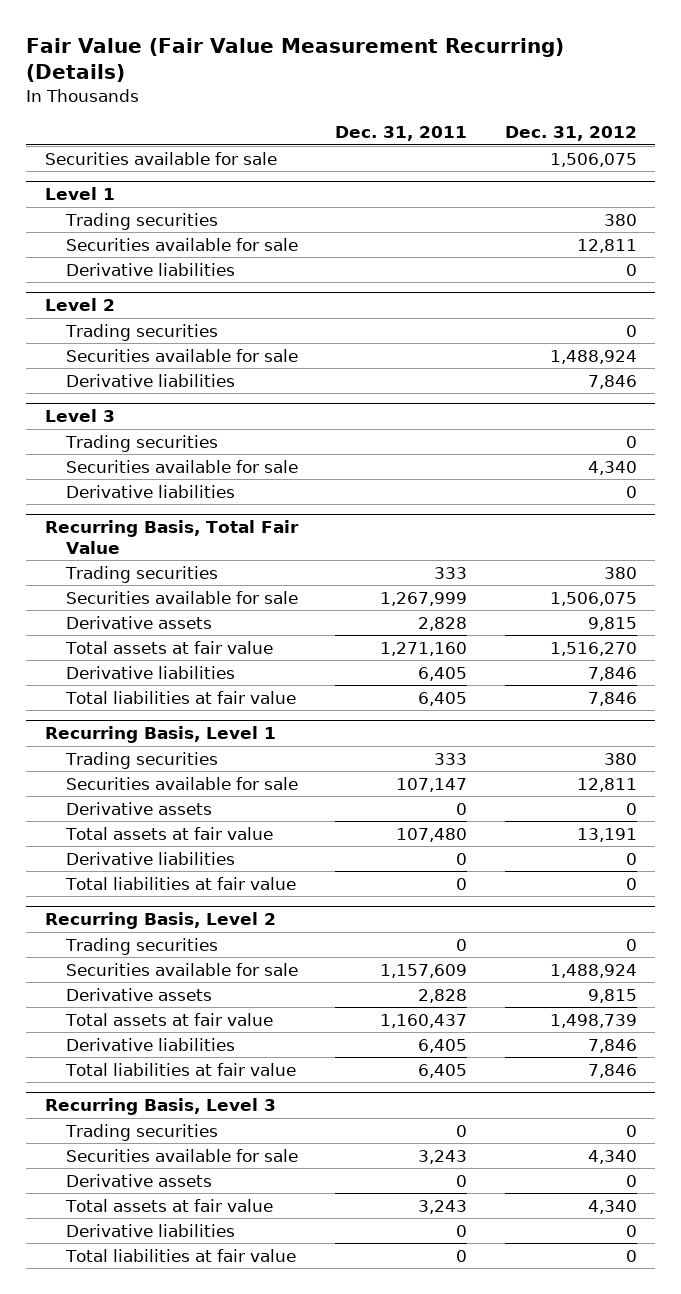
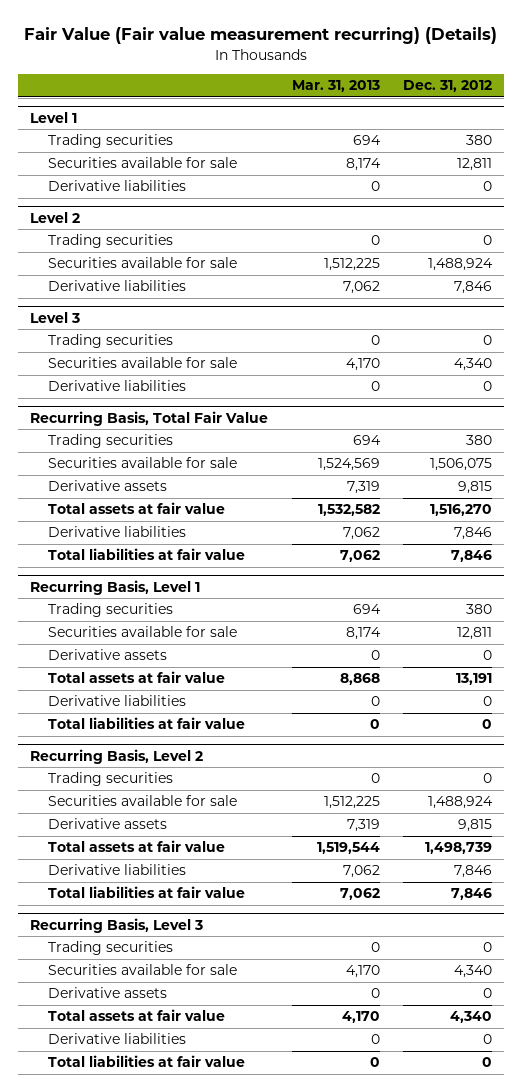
- Fair Value (Fair Value Measurement Recurring) (Details)
+ Fair Value (Fair value measurement recurring) (Details)
- | Dec. 31, 2011 | Dec. 31, 2012
+ | Mar. 31, 2013 | Dec. 31, 2012
- Securities available for sale | | 1,506,075

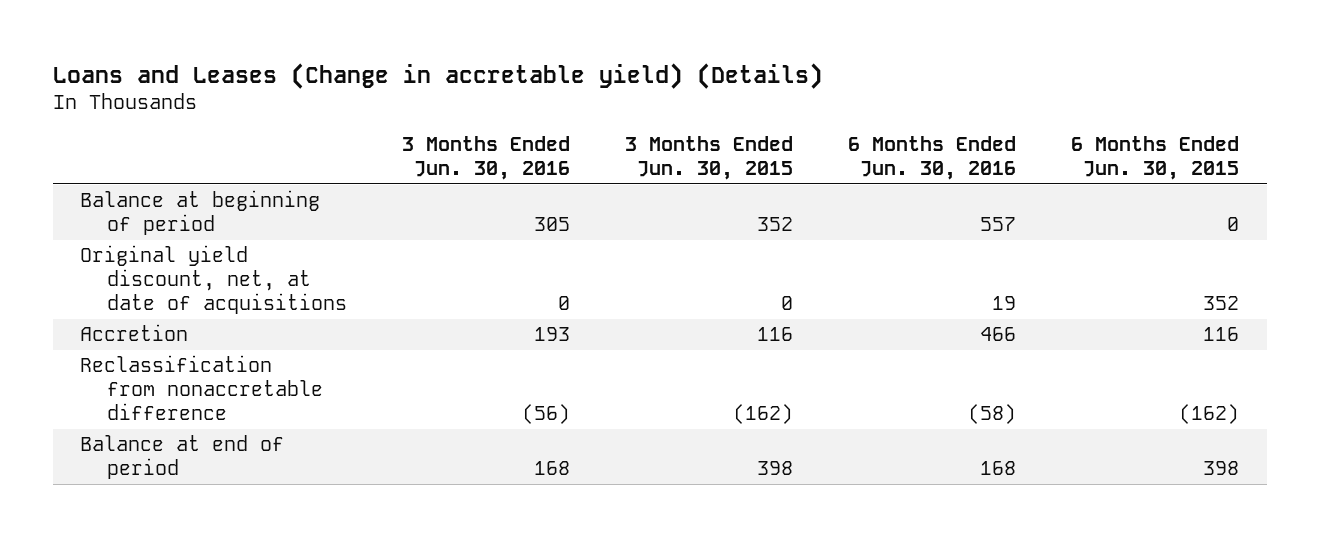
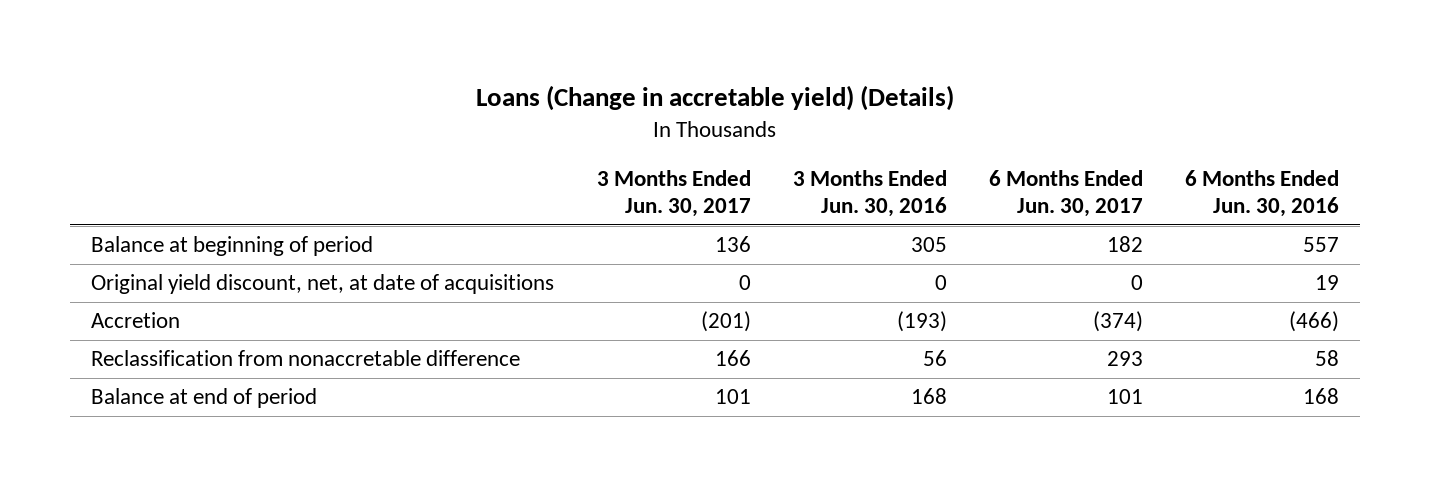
- Loans and Leases (Change in accretable yield) (Details)
+ Loans (Change in accretable yield) (Details)
- | 3 Months Ended Jun. 30, 2016 | 3 Months Ended Jun. 30, 2015 | 6 Months Ended Jun. 30, 2016 | 6 Months Ended Jun. 30, 2015
+ | 3 Months Ended Jun. 30, 2017 | 3 Months Ended Jun. 30, 2016 | 6 Months Ended Jun. 30, 2017 | 6 Months Ended Jun. 30, 2016
- Accretion | 193 | 116 | 466 | 116
- Reclassification from nonaccretable difference | (56) | (162) | (58) | (162)
+ Accretion | (201) | (193) | (374) | (466)
+ Reclassification from nonaccretable difference | 166 | 56 | 293 | 58

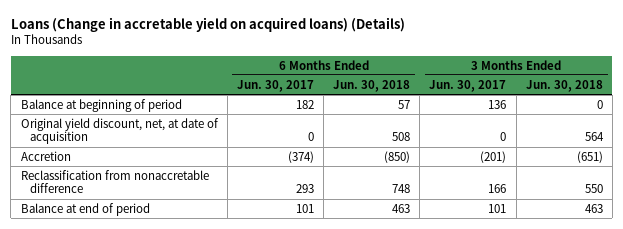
- Loans (Change in accretable yield) (Details)
+ Loans (Change in accretable yield on acquired loans) (Details)
- | 3 Months Ended Jun. 30, 2017 | 3 Months Ended Jun. 30, 2016 | 6 Months Ended Jun. 30, 2017 | 6 Months Ended Jun. 30, 2016
+ | 6 Months Ended Jun. 30, 2017 | 6 Months Ended Jun. 30, 2018 | 3 Months Ended Jun. 30, 2017 | 3 Months Ended Jun. 30, 2018
- Original yield discount, net, at date of acquisitions | 0 | 0 | 0 | 19
+ Original yield discount, net, at date of acquisition | 0 | 508 | 0 | 564

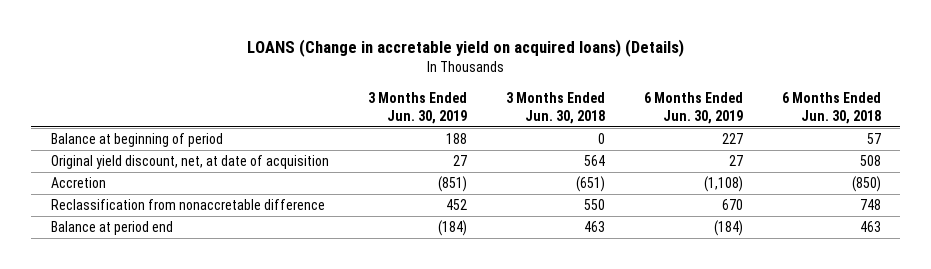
- Loans (Change in accretable yield on acquired loans) (Details)
+ LOANS (Change in accretable yield on acquired loans) (Details)
- | 6 Months Ended Jun. 30, 2017 | 6 Months Ended Jun. 30, 2018 | 3 Months Ended Jun. 30, 2017 | 3 Months Ended Jun. 30, 2018
+ | 3 Months Ended Jun. 30, 2019 | 3 Months Ended Jun. 30, 2018 | 6 Months Ended Jun. 30, 2019 | 6 Months Ended Jun. 30, 2018
- Balance at end of period | 101 | 463 | 101 | 463
+ Balance at period end | (184) | 463 | (184) | 463

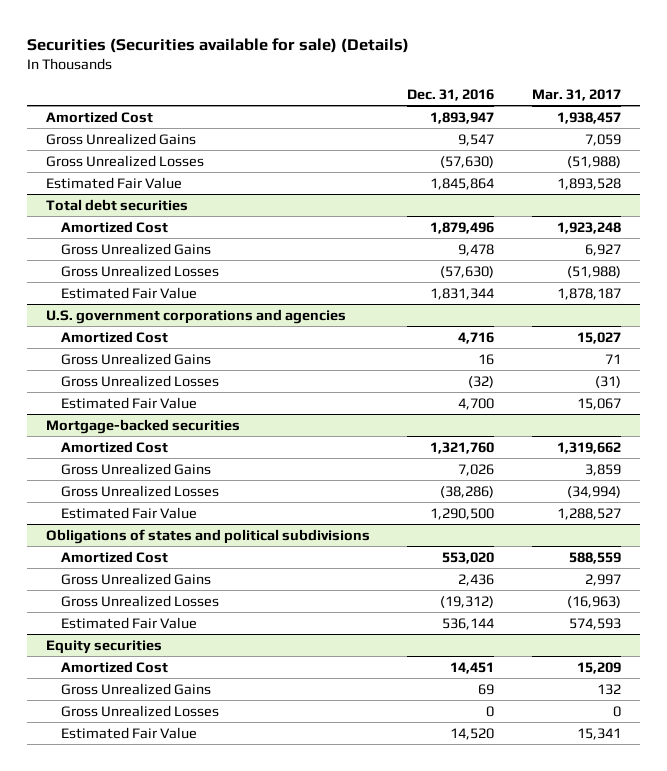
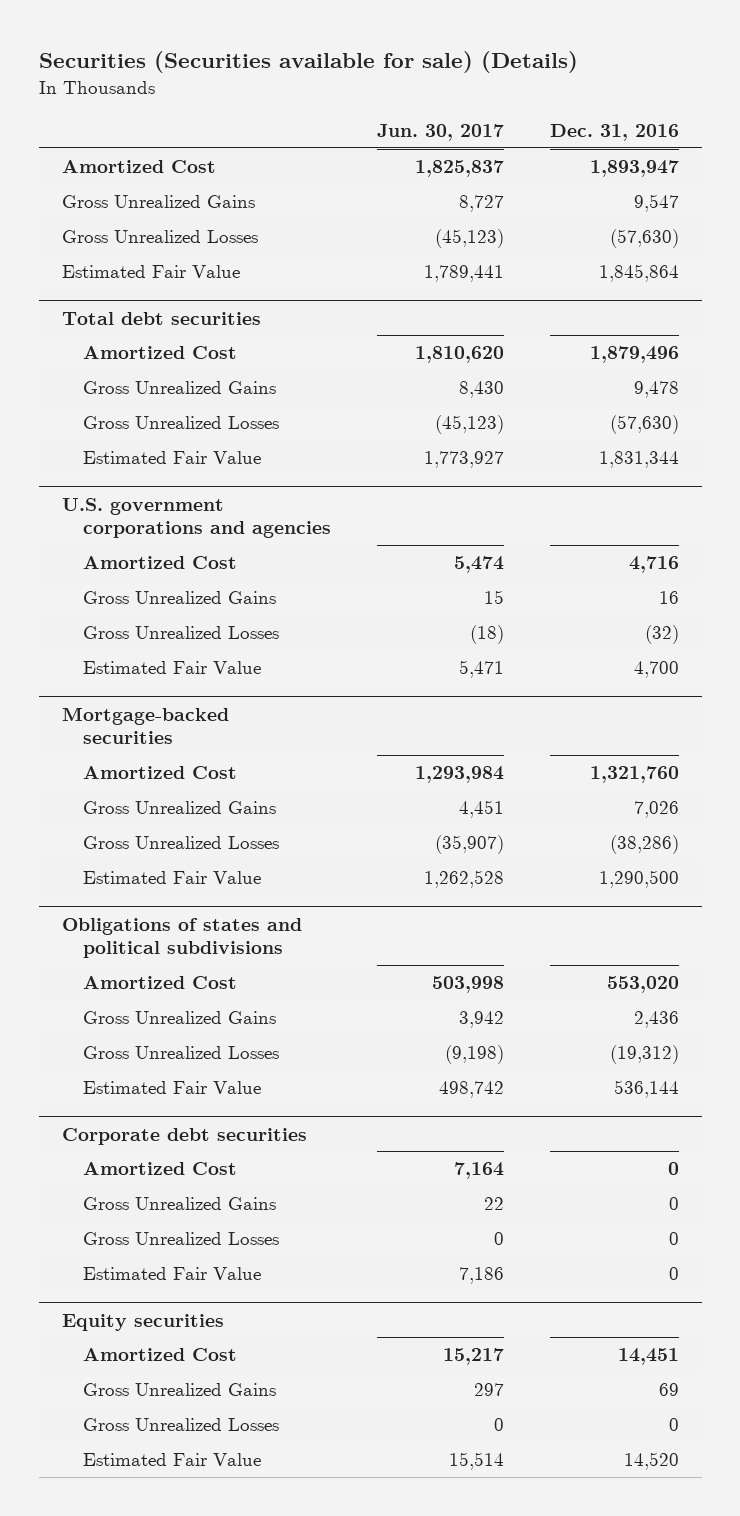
- | Dec. 31, 2016 | Mar. 31, 2017
+ | Jun. 30, 2017 | Dec. 31, 2016
+ Corporate debt securities
+ Amortized Cost | 7,164 | 0
+ Gross Unrealized Gains | 22 | 0
+ Gross Unrealized Losses | 0 | 0
+ Estimated Fair Value | 7,186 | 0

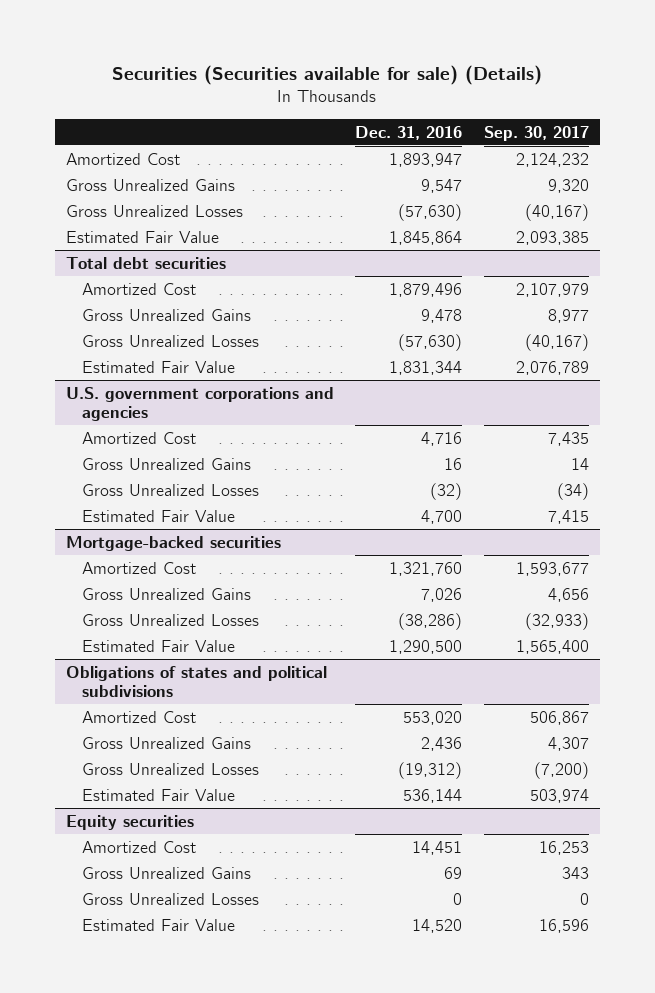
- | Jun. 30, 2017 | Dec. 31, 2016
+ | Dec. 31, 2016 | Sep. 30, 2017
- Corporate debt securities
- Amortized Cost | 7,164 | 0
- Gross Unrealized Gains | 22 | 0
- Gross Unrealized Losses | 0 | 0
- Estimated Fair Value | 7,186 | 0

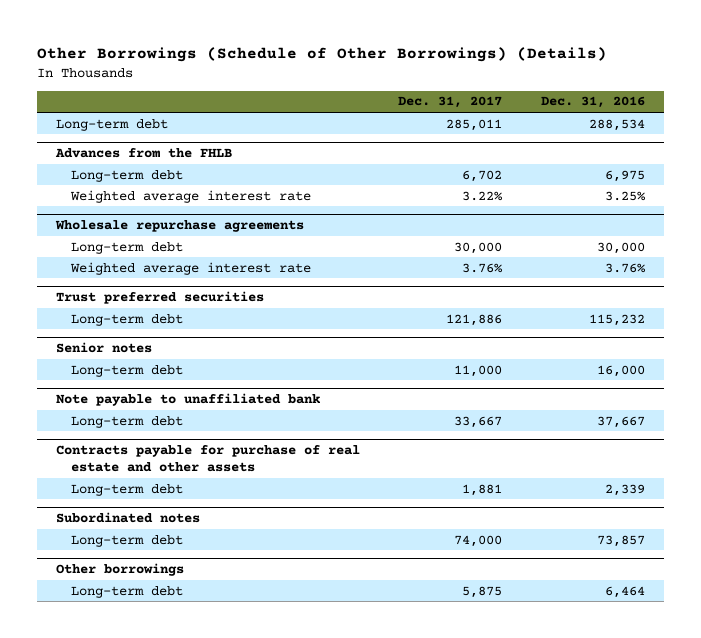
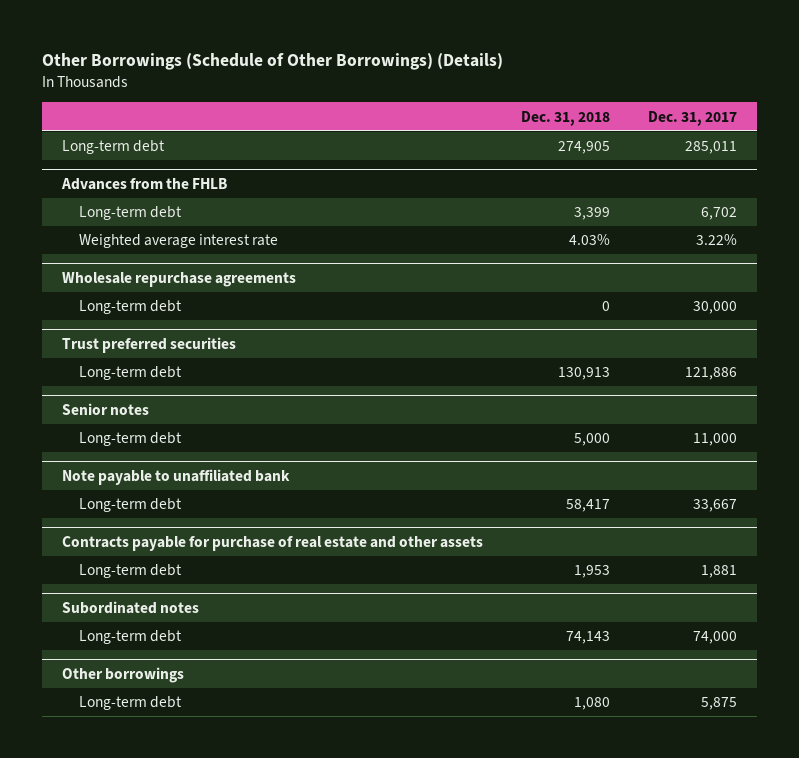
- | Dec. 31, 2017 | Dec. 31, 2016
+ | Dec. 31, 2018 | Dec. 31, 2017
@ Wholesale repurchase agreements
- Weighted average interest rate | 3.76% | 3.76%

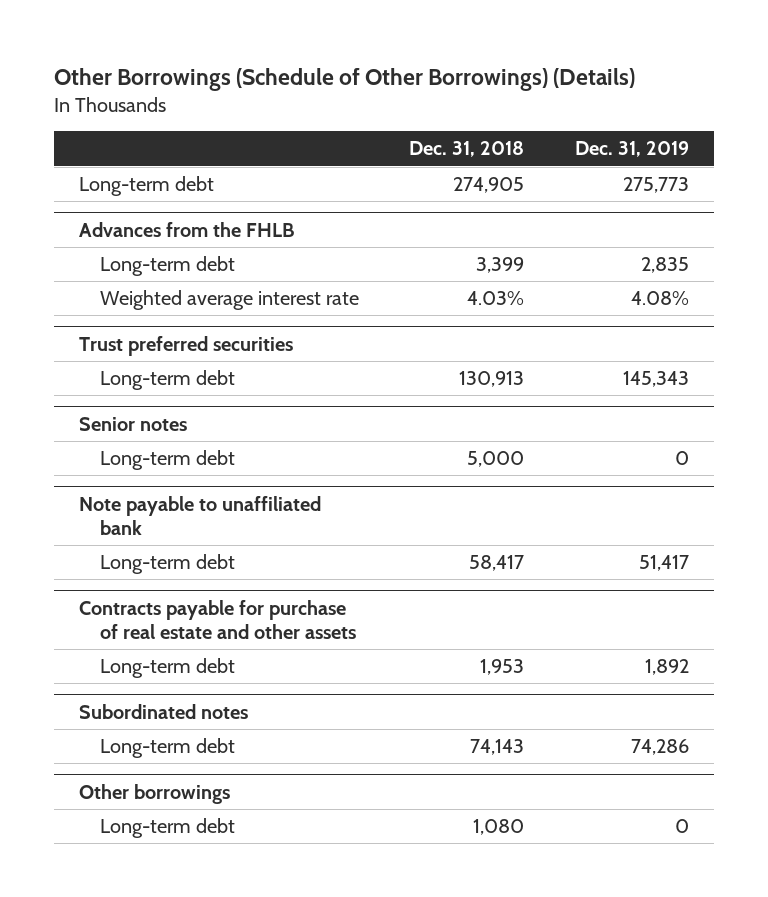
- | Dec. 31, 2018 | Dec. 31, 2017
+ | Dec. 31, 2018 | Dec. 31, 2019
- Wholesale repurchase agreements
- Long-term debt | 0 | 30,000

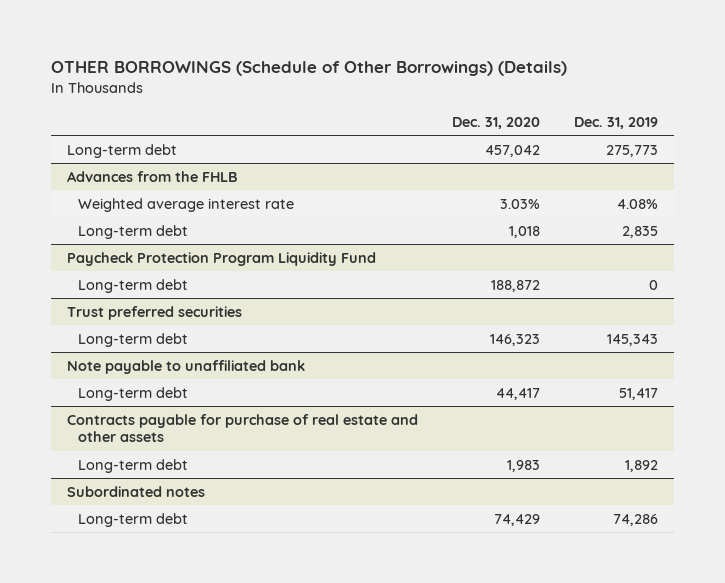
- Other Borrowings (Schedule of Other Borrowings) (Details)
+ OTHER BORROWINGS (Schedule of Other Borrowings) (Details)
- | Dec. 31, 2018 | Dec. 31, 2019
+ | Dec. 31, 2020 | Dec. 31, 2019
@ Advances from the FHLB
moved down: Long-term debt | 1,018 | 2,835
+ Paycheck Protection Program Liquidity Fund
+ Long-term debt | 188,872 | 0
- Senior notes
- Long-term debt | 5,000 | 0
- Other borrowings
- Long-term debt | 1,080 | 0

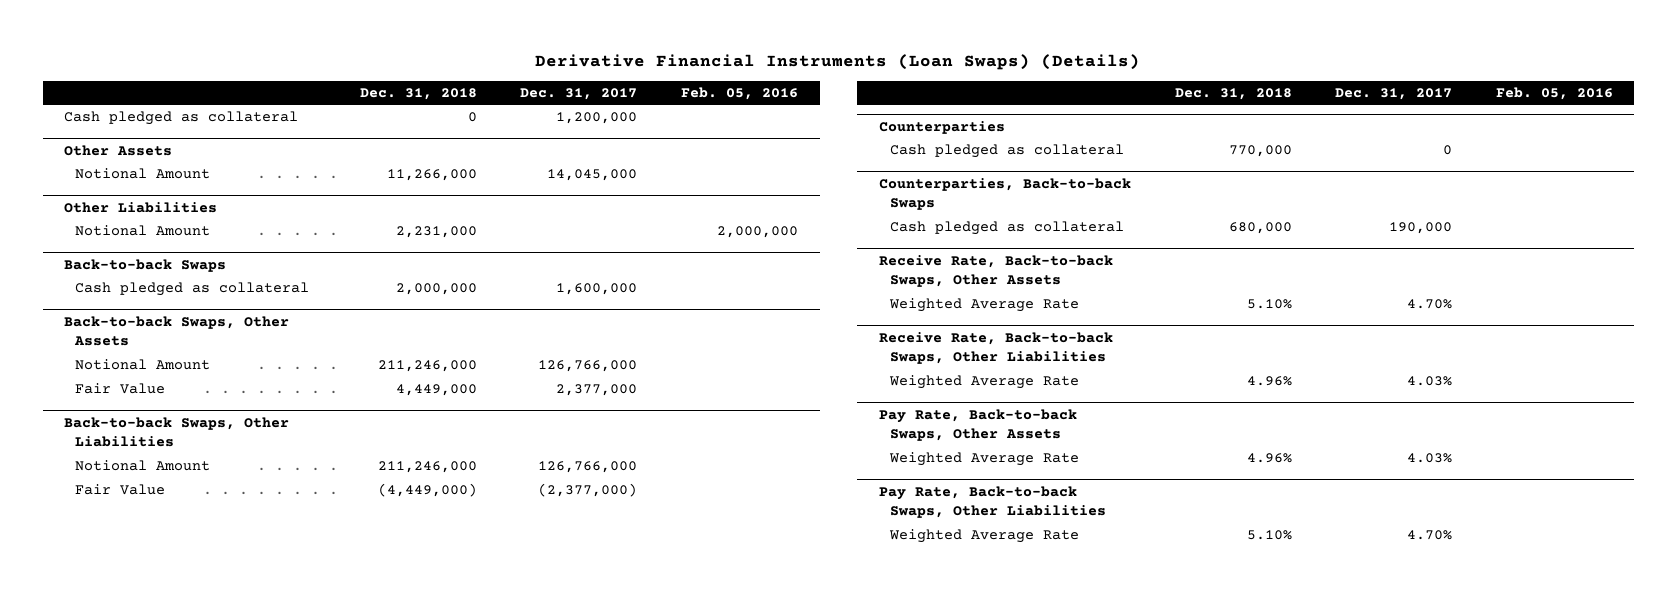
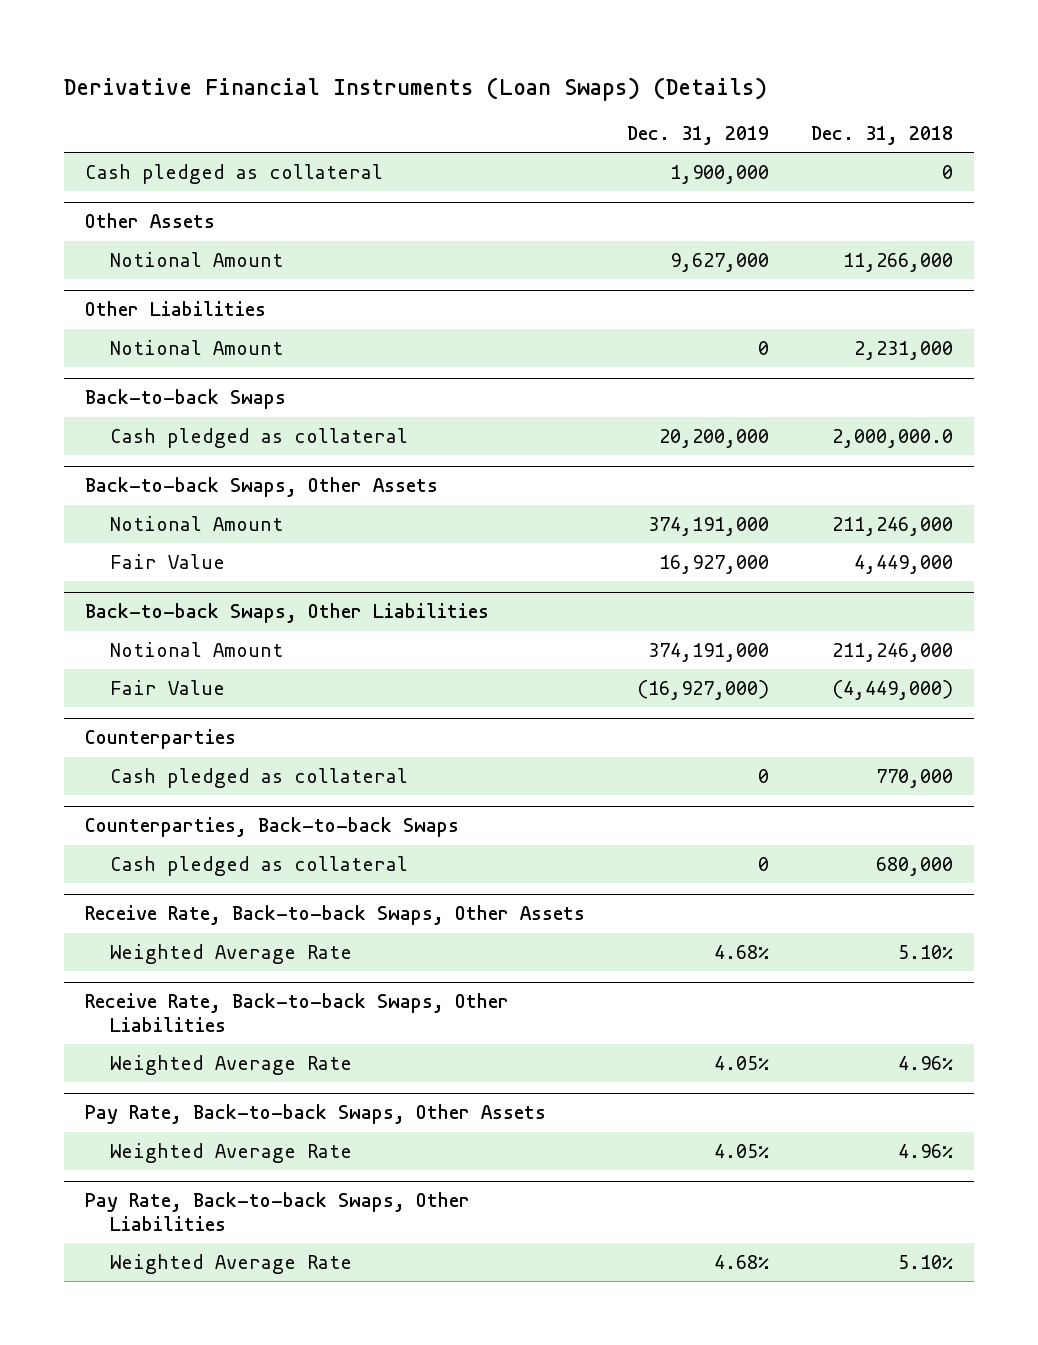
- | Dec. 31, 2018 | Dec. 31, 2017 | Feb. 05, 2016
+ | Dec. 31, 2019 | Dec. 31, 2018
@ Back-to-back Swaps
- Cash pledged as collateral | 2,000,000 | 1,600,000 |
+ Cash pledged as collateral | 20,200,000 | 2,000,000.0

